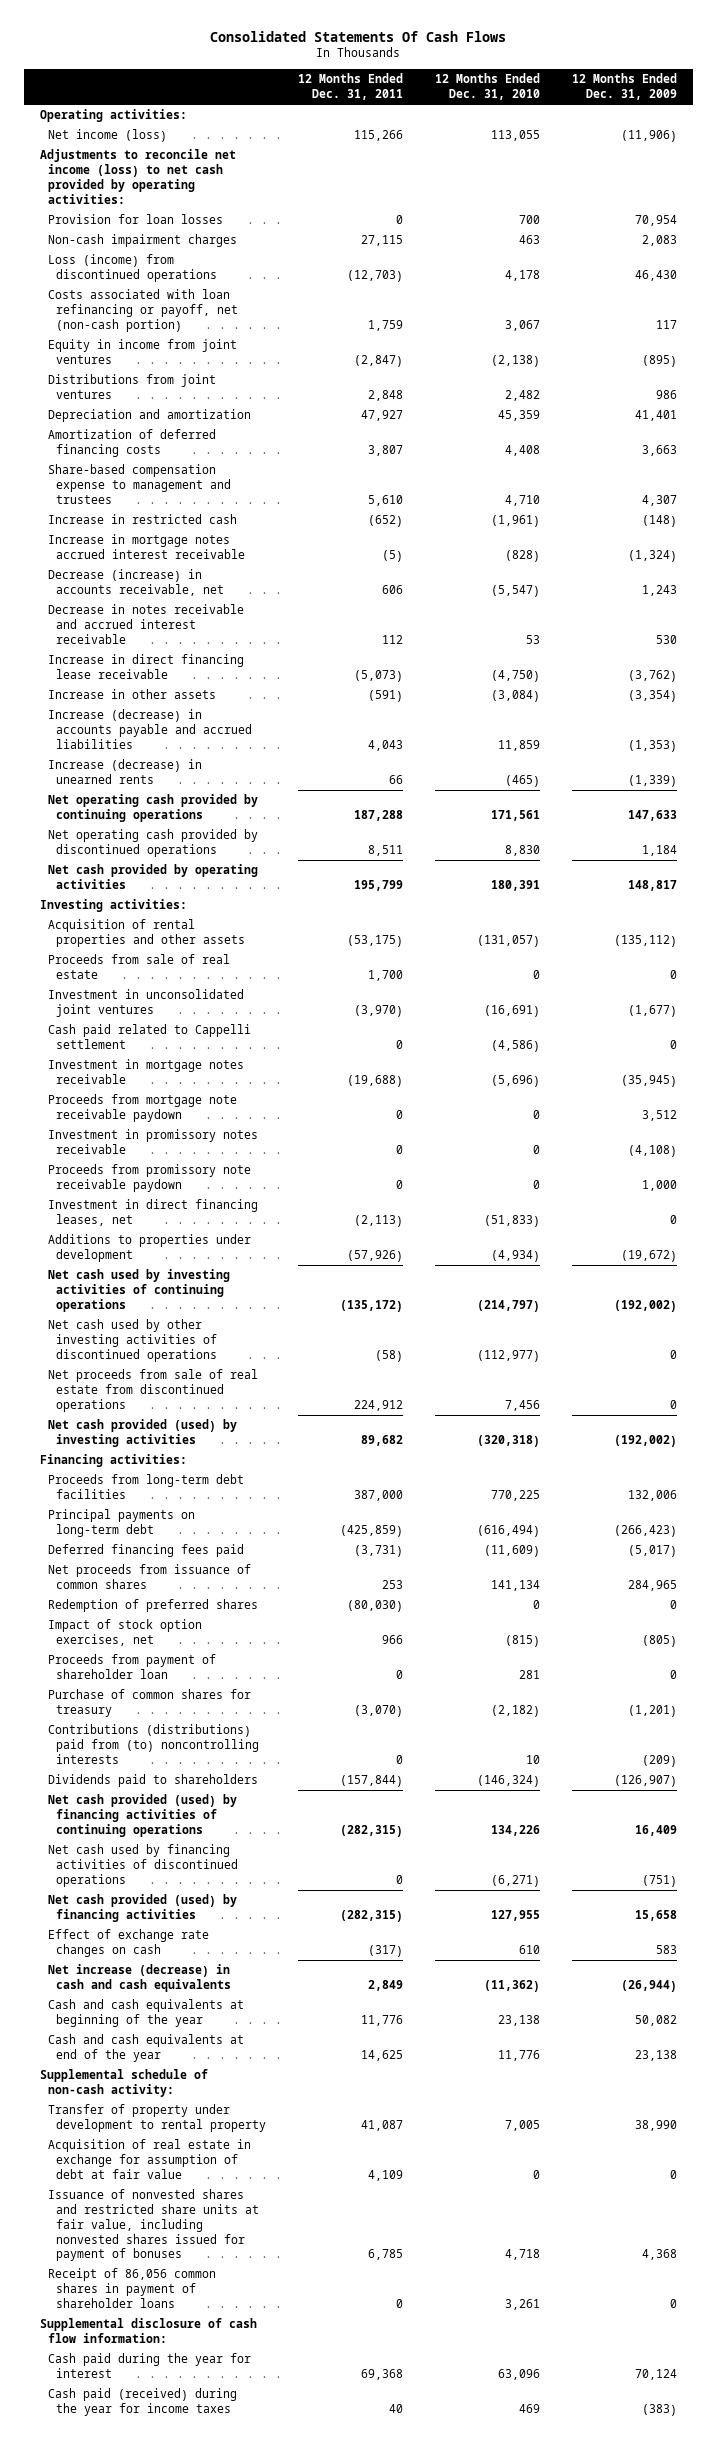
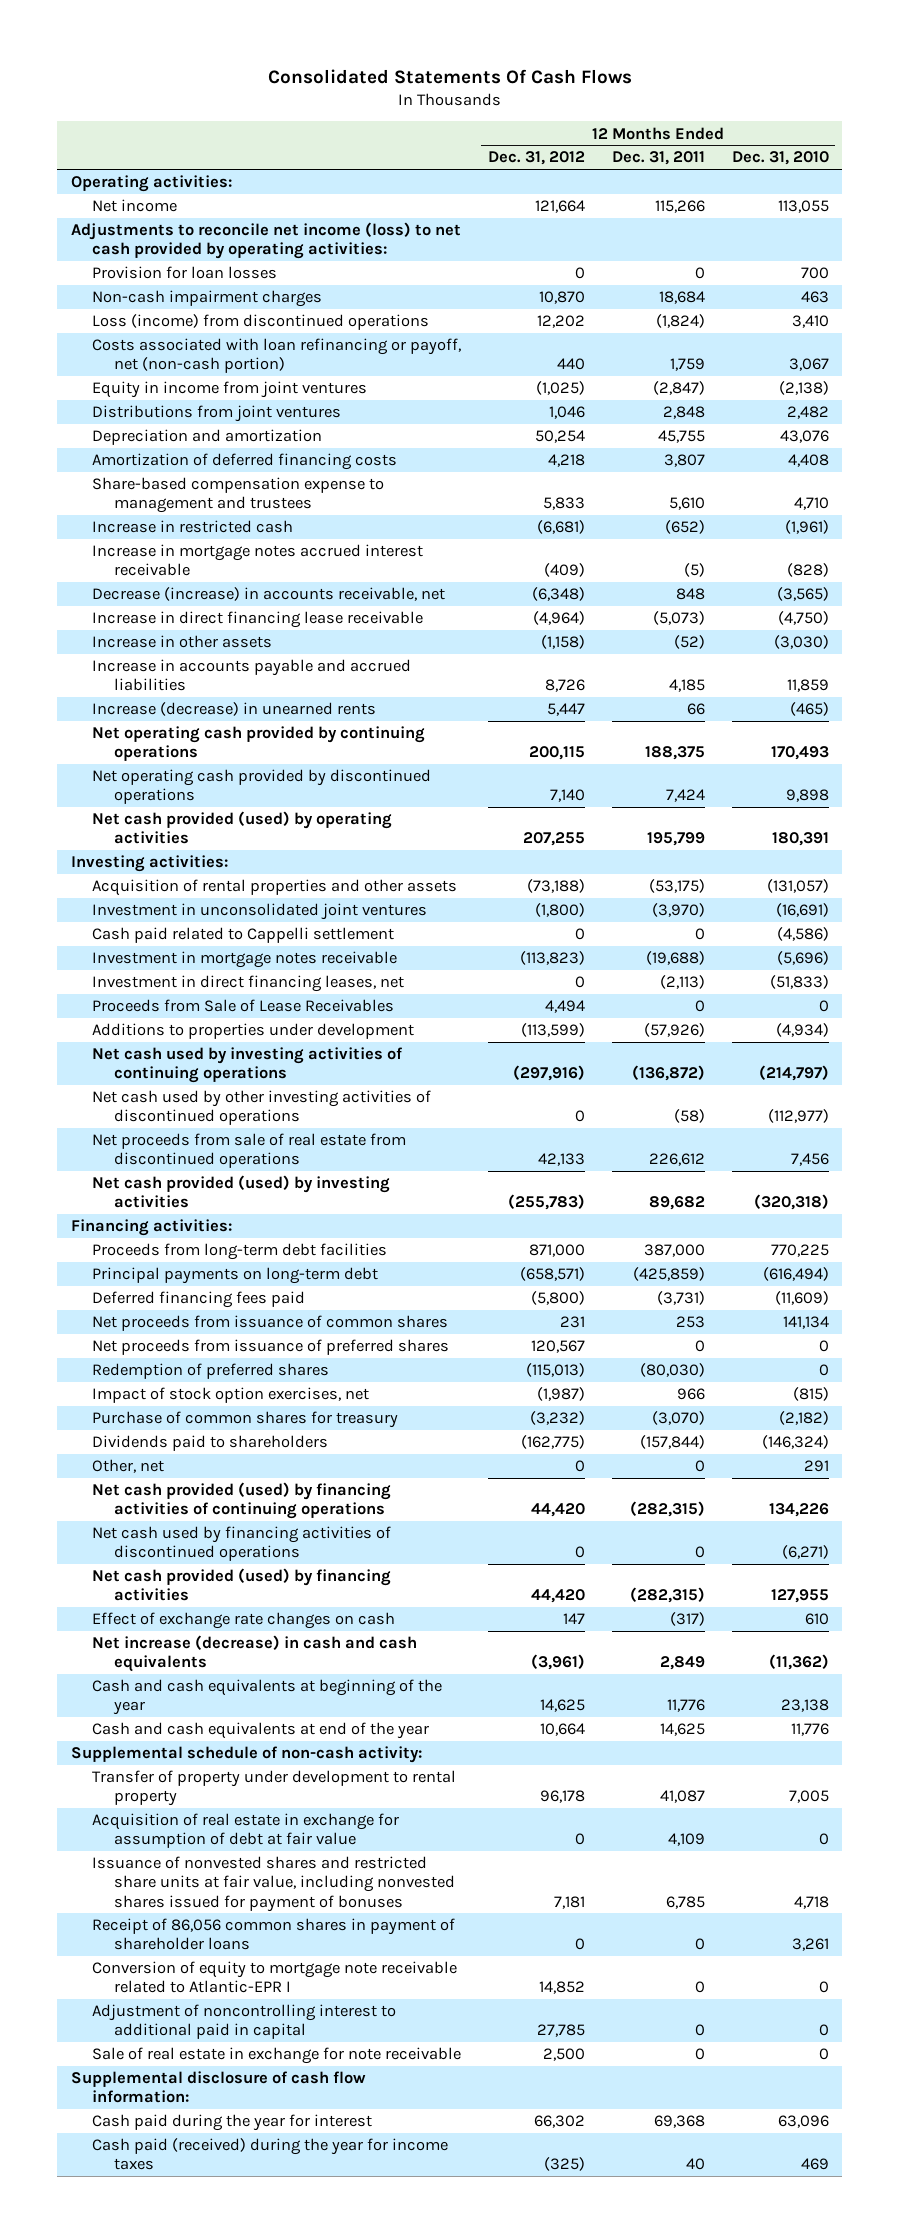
- | 12 Months Ended Dec. 31, 2011 | 12 Months Ended Dec. 31, 2010 | 12 Months Ended Dec. 31, 2009
+ | 12 Months Ended Dec. 31, 2012 | 12 Months Ended Dec. 31, 2011 | 12 Months Ended Dec. 31, 2010
- Net income (loss) | 115,266 | 113,055 | (11,906)
+ Net income | 121,664 | 115,266 | 113,055
- Non-cash impairment charges | 27,115 | 463 | 2,083
- Loss (income) from discontinued operations | (12,703) | 4,178 | 46,430
+ Non-cash impairment charges | 10,870 | 18,684 | 463
+ Loss (income) from discontinued operations | 12,202 | (1,824) | 3,410
- Depreciation and amortization | 47,927 | 45,359 | 41,401
+ Depreciation and amortization | 50,254 | 45,755 | 43,076
- Decrease (increase) in accounts receivable, net | 606 | (5,547) | 1,243
- Decrease in notes receivable and accrued interest receivable | 112 | 53 | 530
+ Decrease (increase) in accounts receivable, net | (6,348) | 848 | (3,565)
- Increase in other assets | (591) | (3,084) | (3,354)
- Increase (decrease) in accounts payable and accrued liabilities | 4,043 | 11,859 | (1,353)
+ Increase in other assets | (1,158) | (52) | (3,030)
+ Increase in accounts payable and accrued liabilities | 8,726 | 4,185 | 11,859
- Net operating cash provided by continuing operations | 187,288 | 171,561 | 147,633
- Net operating cash provided by discontinued operations | 8,511 | 8,830 | 1,184
- Net cash provided by operating activities | 195,799 | 180,391 | 148,817
+ Net operating cash provided by continuing operations | 200,115 | 188,375 | 170,493
+ Net operating cash provided by discontinued operations | 7,140 | 7,424 | 9,898
+ Net cash provided (used) by operating activities | 207,255 | 195,799 | 180,391
- Proceeds from sale of real estate | 1,700 | 0 | 0
- Proceeds from mortgage note receivable paydown | 0 | 0 | 3,512
- Investment in promissory notes receivable | 0 | 0 | (4,108)
- Proceeds from promissory note receivable paydown | 0 | 0 | 1,000
+ Proceeds from Sale of Lease Receivables | 4,494 | 0 | 0
- Net cash used by investing activities of continuing operations | (135,172) | (214,797) | (192,002)
+ Net cash used by investing activities of continuing operations | (297,916) | (136,872) | (214,797)
- Net proceeds from sale of real estate from discontinued operations | 224,912 | 7,456 | 0
+ Net proceeds from sale of real estate from discontinued operations | 42,133 | 226,612 | 7,456
+ Net proceeds from issuance of preferred shares | 120,567 | 0 | 0
- Proceeds from payment of shareholder loan | 0 | 281 | 0
- Contributions (distributions) paid from (to) noncontrolling interests | 0 | 10 | (209)
+ Other, net | 0 | 0 | 291
+ Conversion of equity to mortgage note receivable related to Atlantic-EPR I | 14,852 | 0 | 0
+ Adjustment of noncontrolling interest to additional paid in capital | 27,785 | 0 | 0
+ Sale of real estate in exchange for note receivable | 2,500 | 0 | 0

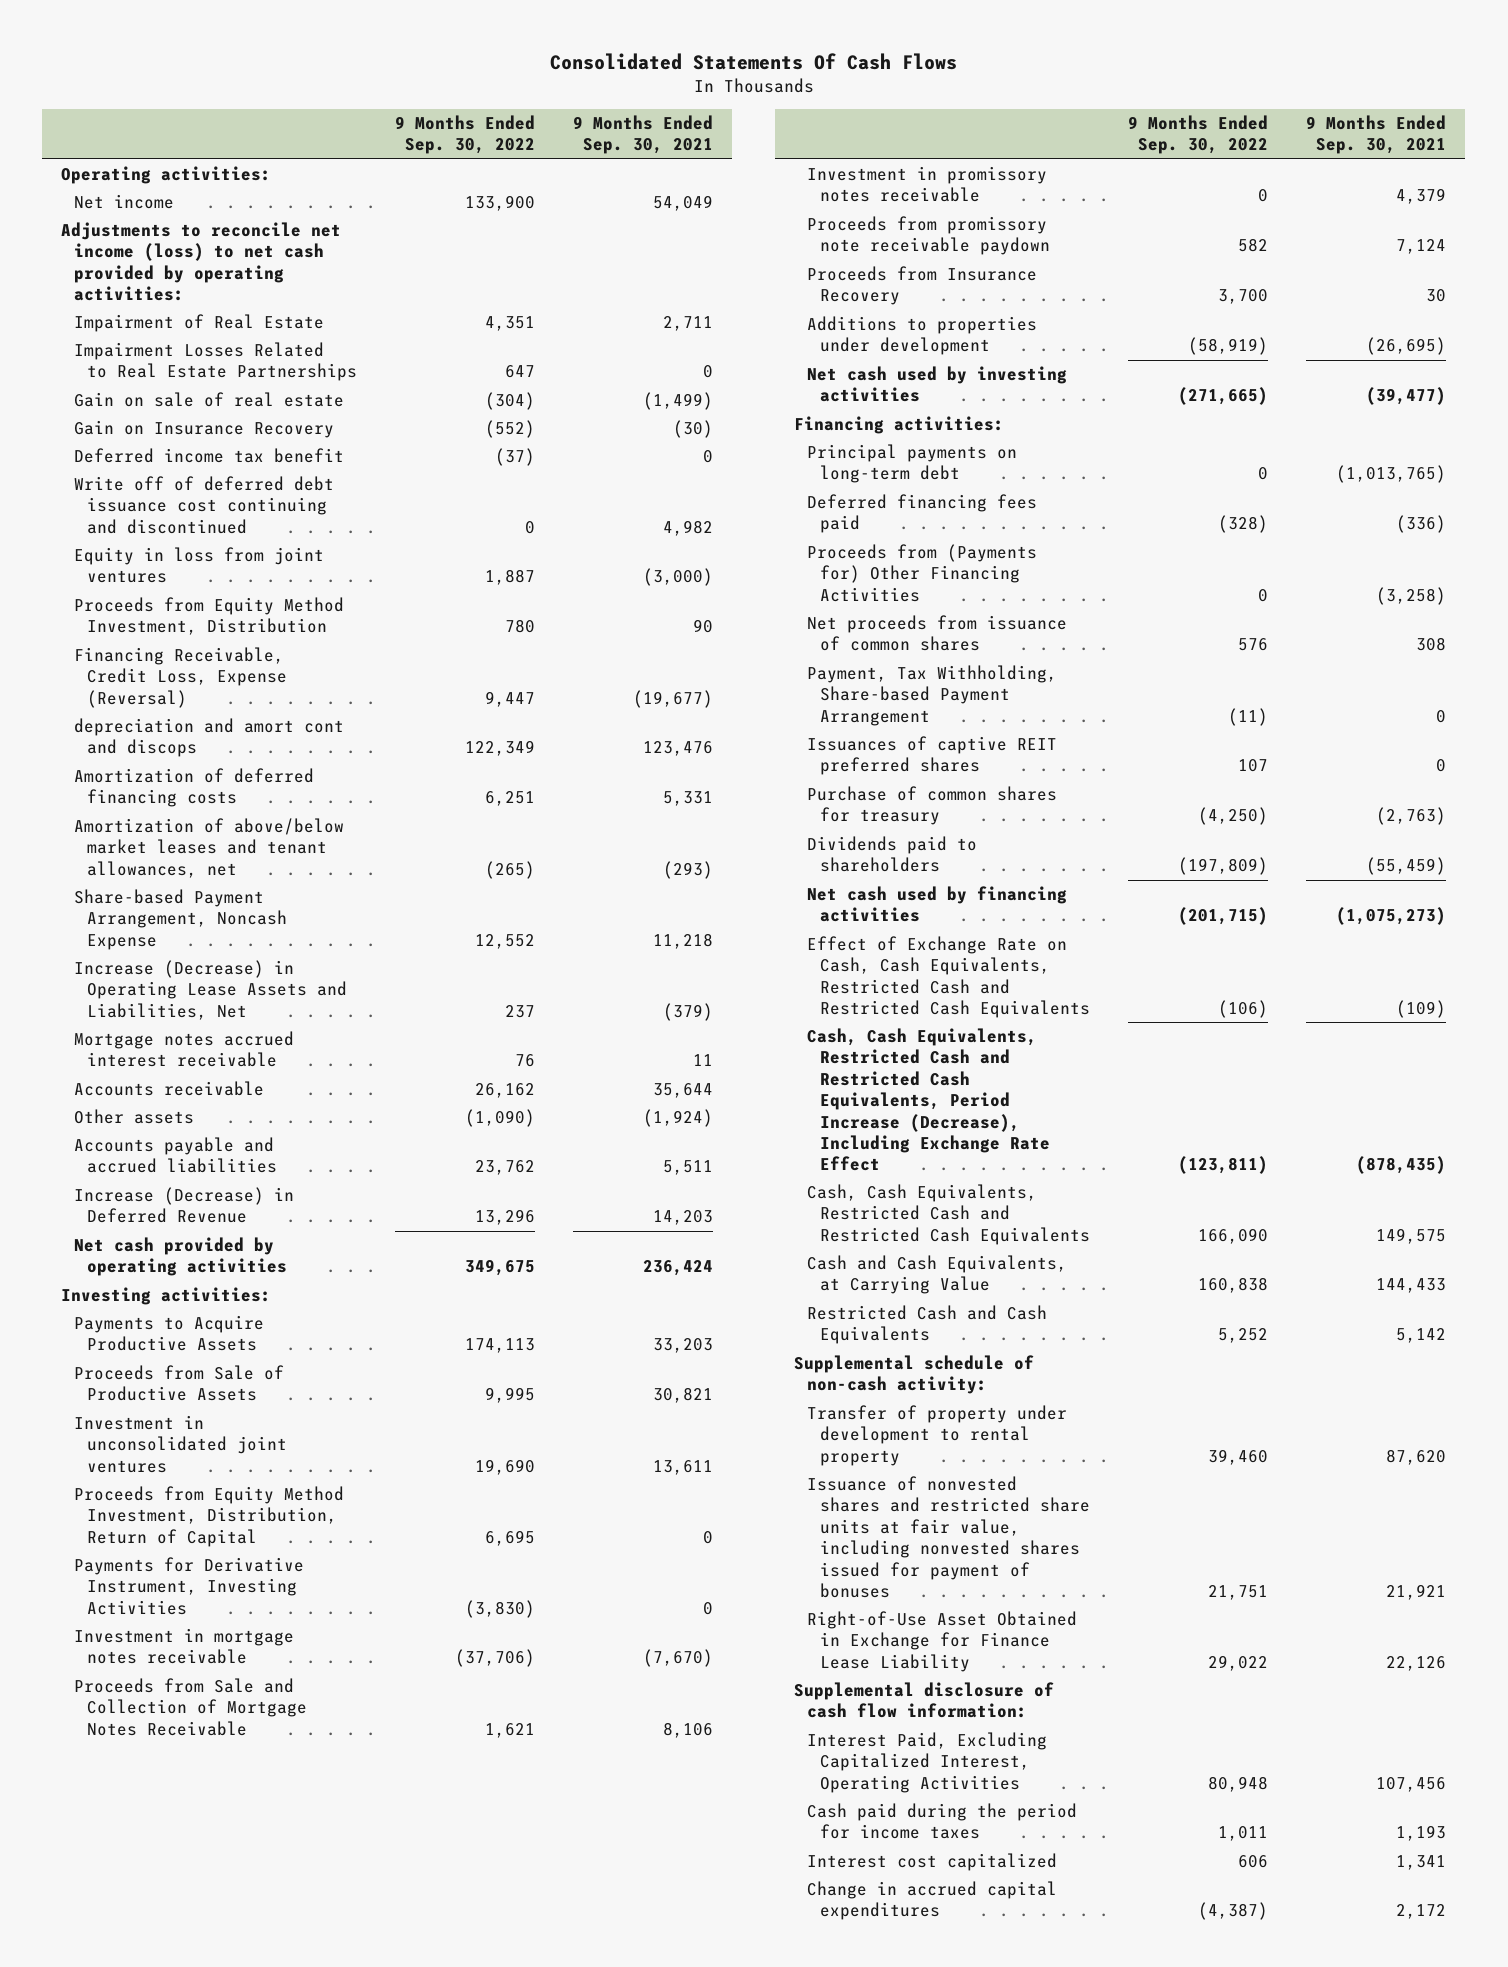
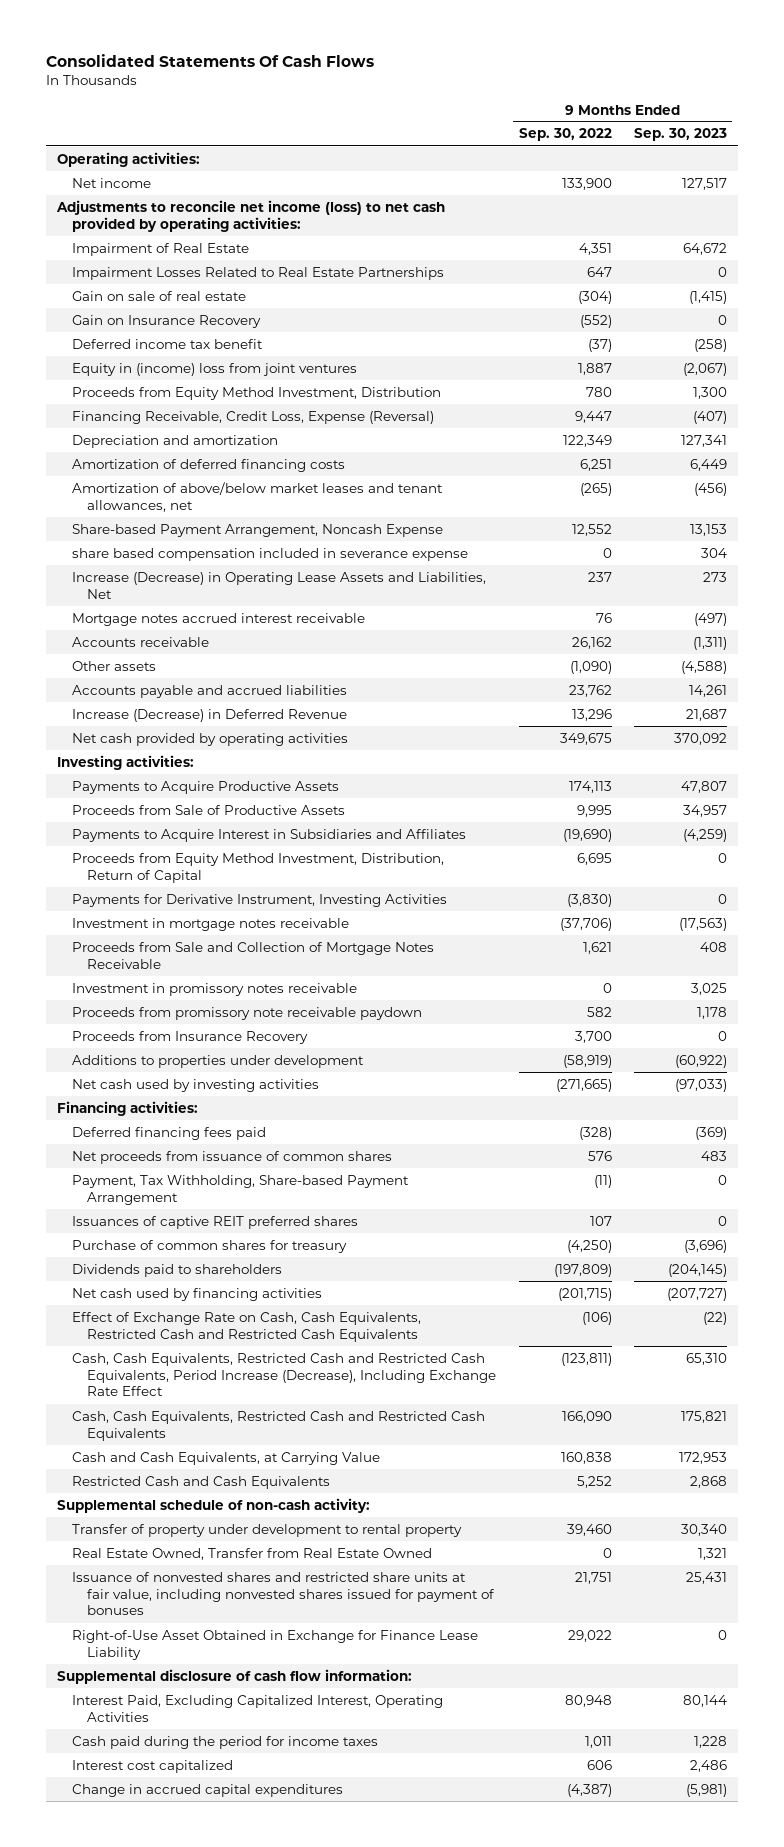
- | 9 Months Ended Sep. 30, 2022 | 9 Months Ended Sep. 30, 2021
+ | 9 Months Ended Sep. 30, 2022 | 9 Months Ended Sep. 30, 2023
- Write off of deferred debt issuance cost continuing and discontinued | 0 | 4,982
- Equity in loss from joint ventures | 1,887 | (3,000)
+ Equity in (income) loss from joint ventures | 1,887 | (2,067)
- depreciation and amort cont and discops | 122,349 | 123,476
+ Depreciation and amortization | 122,349 | 127,341
+ share based compensation included in severance expense | 0 | 304
- Investment in unconsolidated joint ventures | 19,690 | 13,611
+ Payments to Acquire Interest in Subsidiaries and Affiliates | (19,690) | (4,259)
- Principal payments on long-term debt | 0 | (1,013,765)
- Proceeds from (Payments for) Other Financing Activities | 0 | (3,258)
+ Real Estate Owned, Transfer from Real Estate Owned | 0 | 1,321

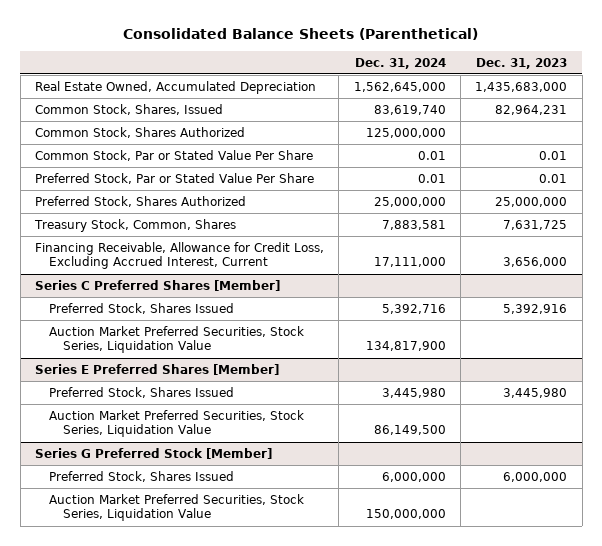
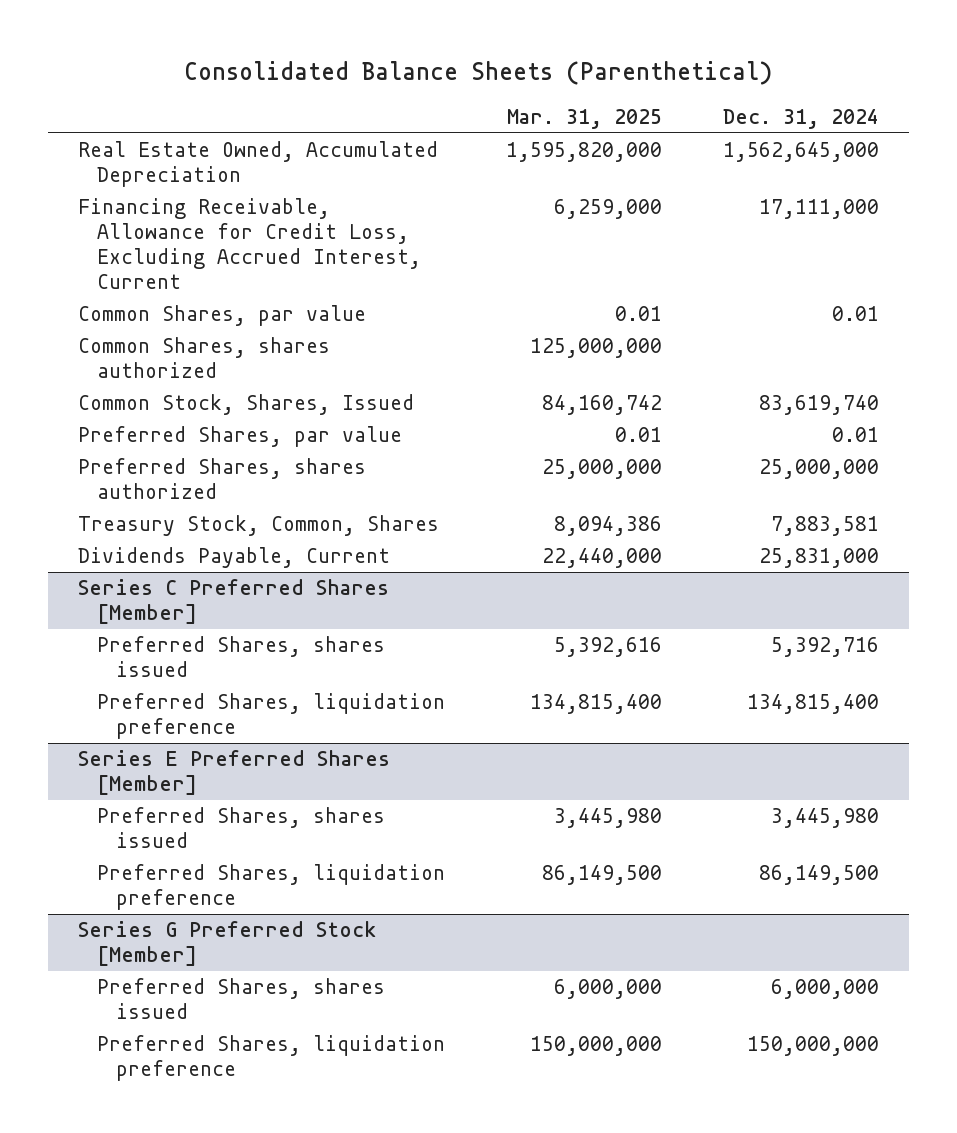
- | Dec. 31, 2024 | Dec. 31, 2023
+ | Mar. 31, 2025 | Dec. 31, 2024
moved up: Financing Receivable, Allowance for Credit Loss, Excluding Accrued Interest, Current | 6,259,000 | 17,111,000
+ Common Shares, par value | 0.01 | 0.01
+ Common Shares, shares authorized | 125,000,000 |
- Common Stock, Shares Authorized | 125,000,000 |
- Common Stock, Par or Stated Value Per Share | 0.01 | 0.01
- Preferred Stock, Par or Stated Value Per Share | 0.01 | 0.01
- Preferred Stock, Shares Authorized | 25,000,000 | 25,000,000
+ Preferred Shares, par value | 0.01 | 0.01
+ Preferred Shares, shares authorized | 25,000,000 | 25,000,000
+ Dividends Payable, Current | 22,440,000 | 25,831,000
@ Series C Preferred Shares [Member]
- Preferred Stock, Shares Issued | 5,392,716 | 5,392,916
- Auction Market Preferred Securities, Stock Series, Liquidation Value | 134,817,900 |
+ Preferred Shares, shares issued | 5,392,616 | 5,392,716
+ Preferred Shares, liquidation preference | 134,815,400 | 134,815,400
@ Series E Preferred Shares [Member]
- Preferred Stock, Shares Issued | 3,445,980 | 3,445,980
- Auction Market Preferred Securities, Stock Series, Liquidation Value | 86,149,500 |
+ Preferred Shares, shares issued | 3,445,980 | 3,445,980
+ Preferred Shares, liquidation preference | 86,149,500 | 86,149,500
@ Series G Preferred Stock [Member]
- Preferred Stock, Shares Issued | 6,000,000 | 6,000,000
- Auction Market Preferred Securities, Stock Series, Liquidation Value | 150,000,000 |
+ Preferred Shares, shares issued | 6,000,000 | 6,000,000
+ Preferred Shares, liquidation preference | 150,000,000 | 150,000,000

